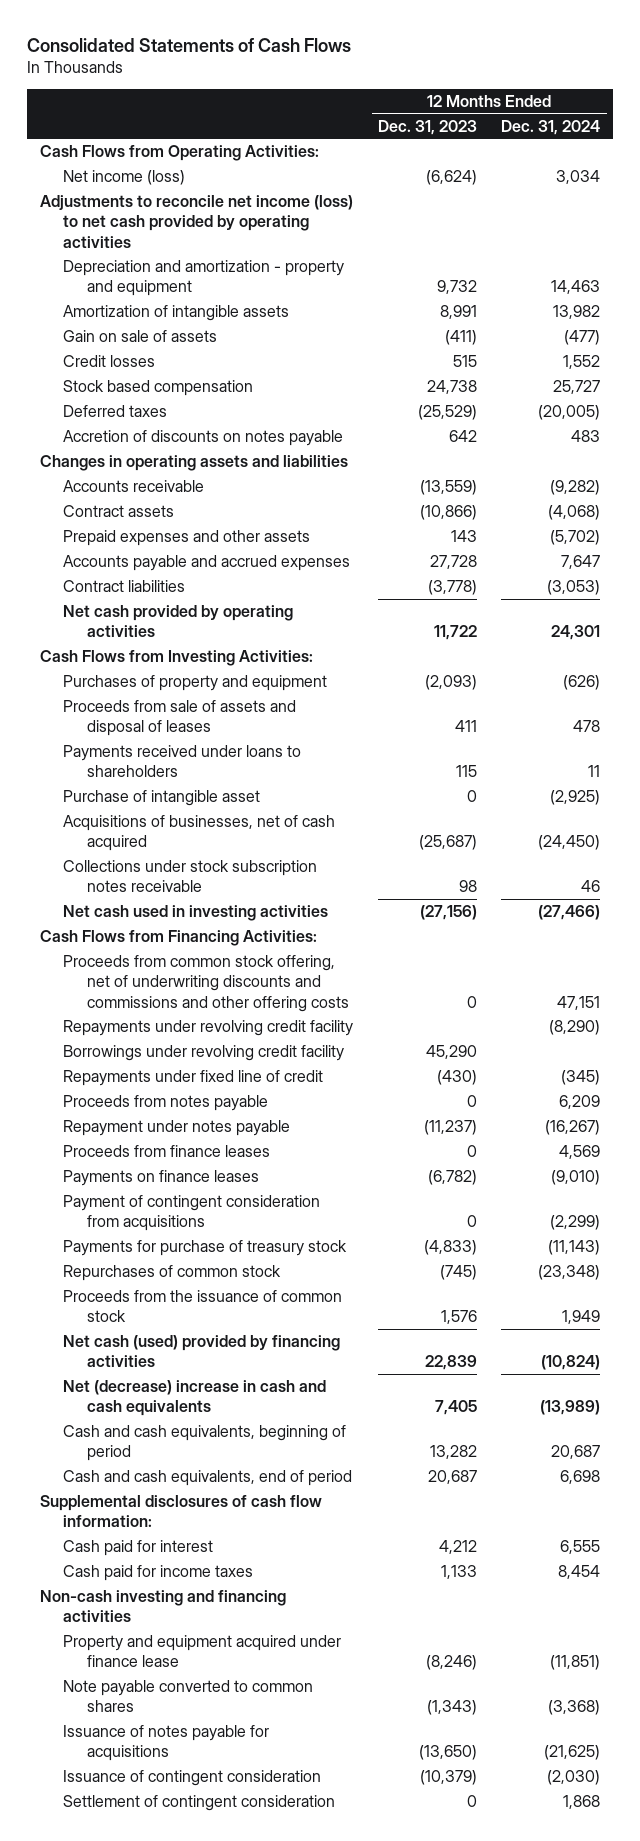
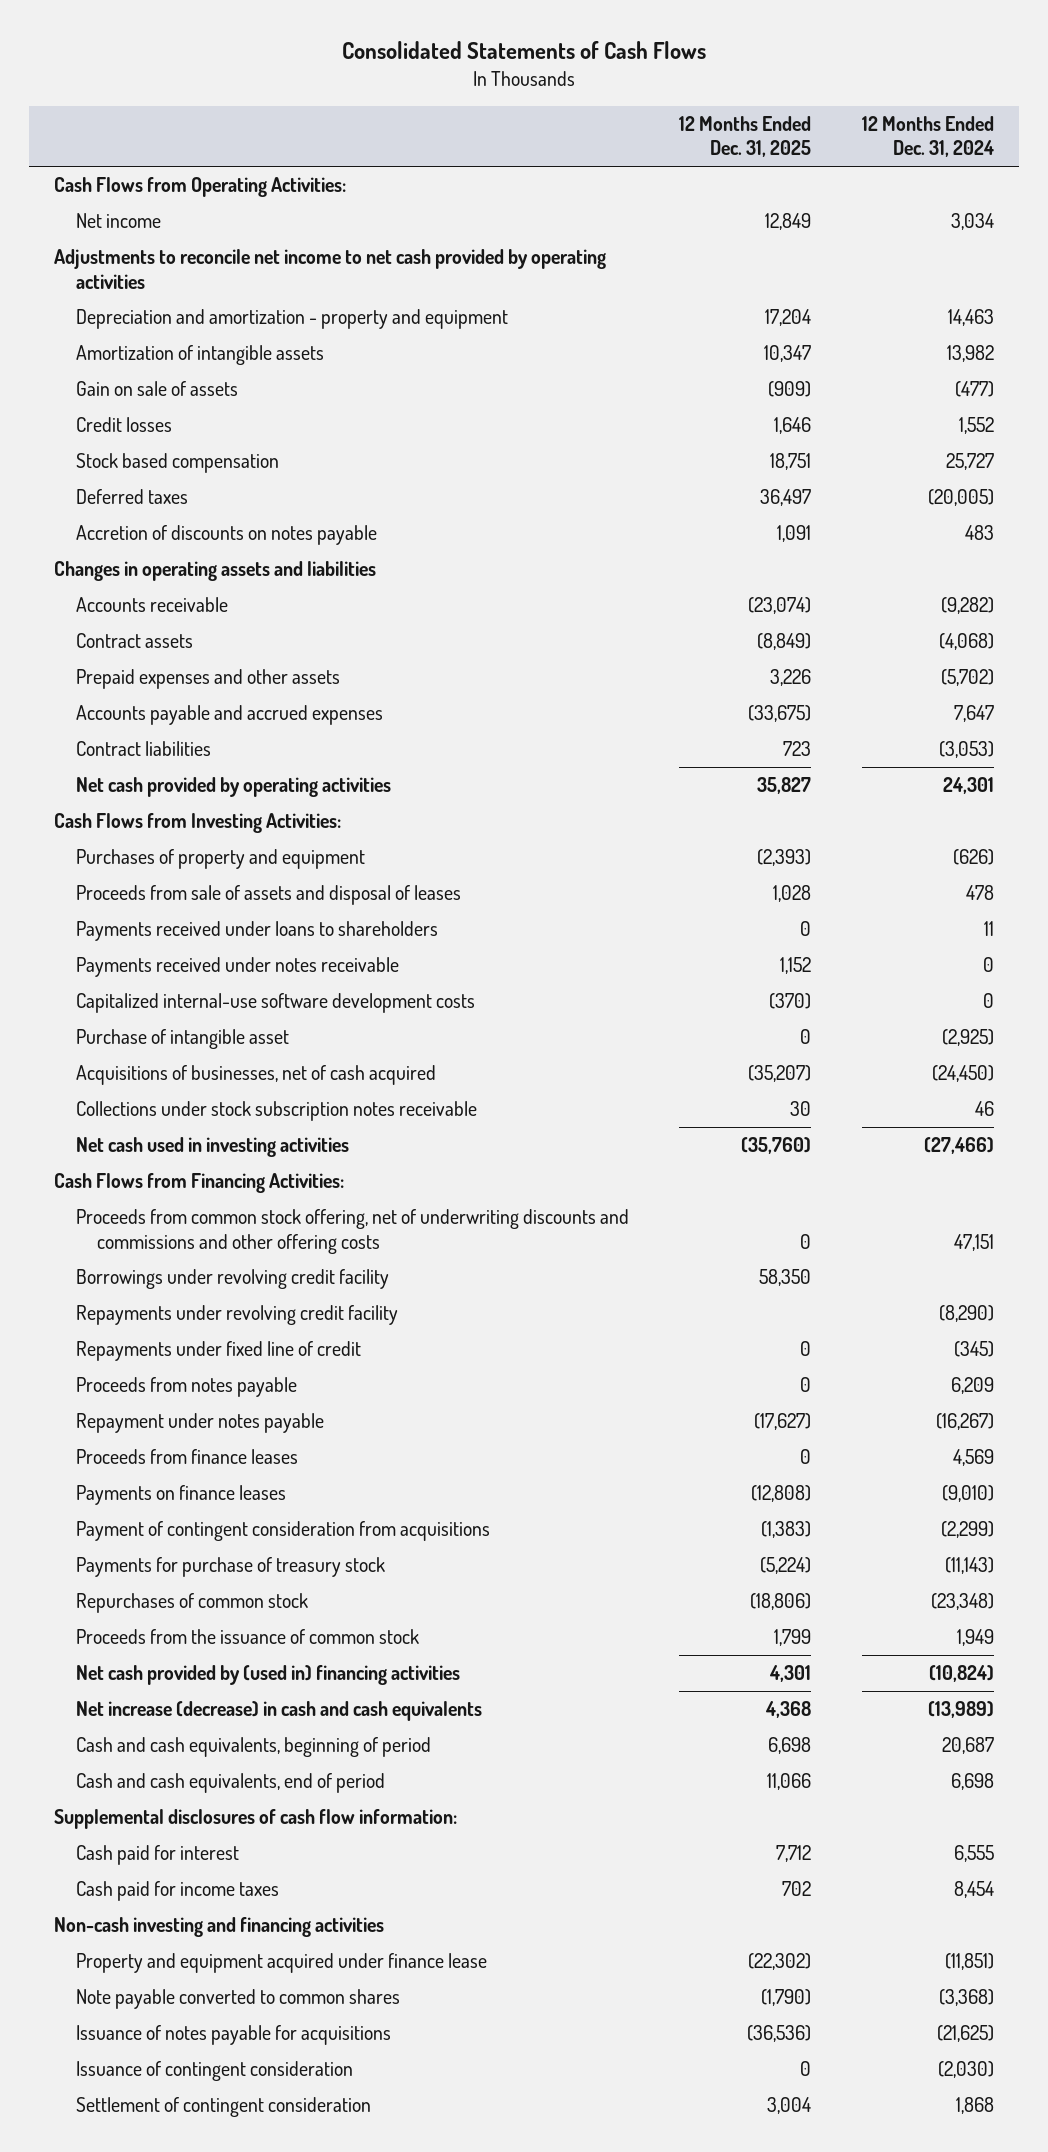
- | 12 Months Ended Dec. 31, 2023 | 12 Months Ended Dec. 31, 2024
+ | 12 Months Ended Dec. 31, 2025 | 12 Months Ended Dec. 31, 2024
- Net income (loss) | (6,624) | 3,034
- Adjustments to reconcile net income (loss) to net cash provided by operating activities
+ Net income | 12,849 | 3,034
+ Adjustments to reconcile net income to net cash provided by operating activities
+ Payments received under notes receivable | 1,152 | 0
+ Capitalized internal-use software development costs | (370) | 0
moved down: Repayments under revolving credit facility | | (8,290)
- Net cash (used) provided by financing activities | 22,839 | (10,824)
- Net (decrease) increase in cash and cash equivalents | 7,405 | (13,989)
+ Net cash provided by (used in) financing activities | 4,301 | (10,824)
+ Net increase (decrease) in cash and cash equivalents | 4,368 | (13,989)

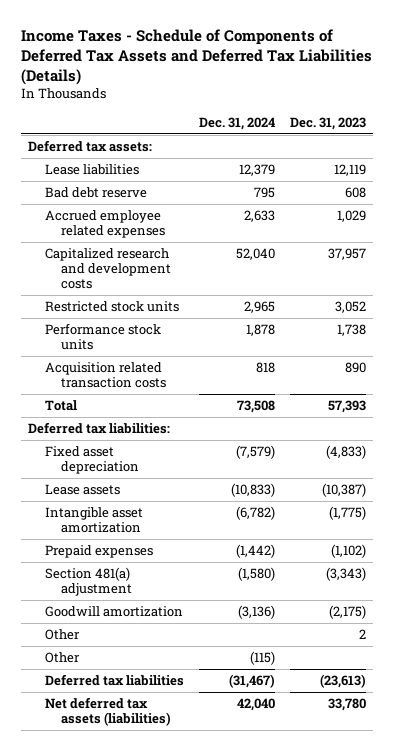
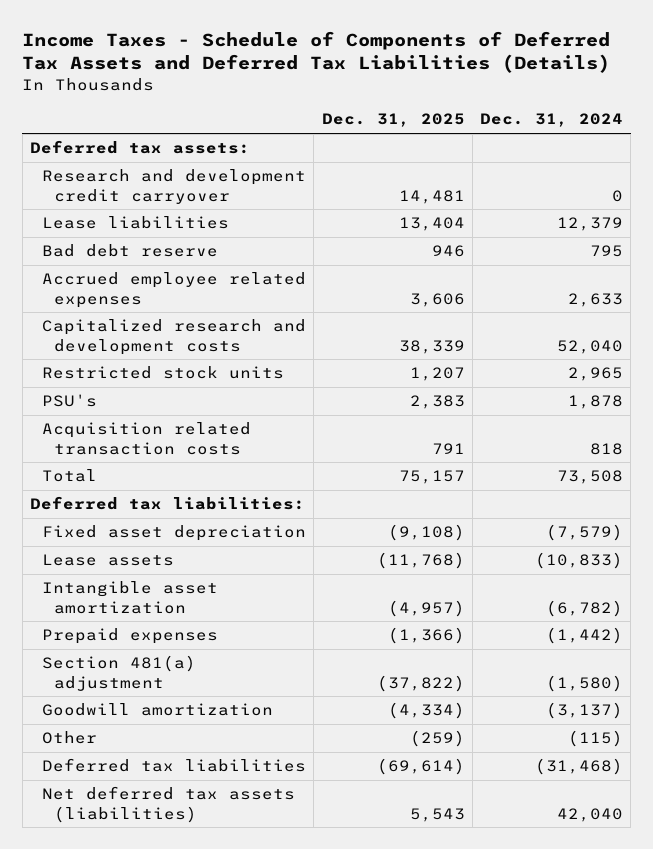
- | Dec. 31, 2024 | Dec. 31, 2023
+ | Dec. 31, 2025 | Dec. 31, 2024
+ Research and development credit carryover | 14,481 | 0
- Performance stock units | 1,878 | 1,738
+ PSU's | 2,383 | 1,878
- Goodwill amortization | (3,136) | (2,175)
- Other | | 2
+ Goodwill amortization | (4,334) | (3,137)
- Deferred tax liabilities | (31,467) | (23,613)
+ Deferred tax liabilities | (69,614) | (31,468)

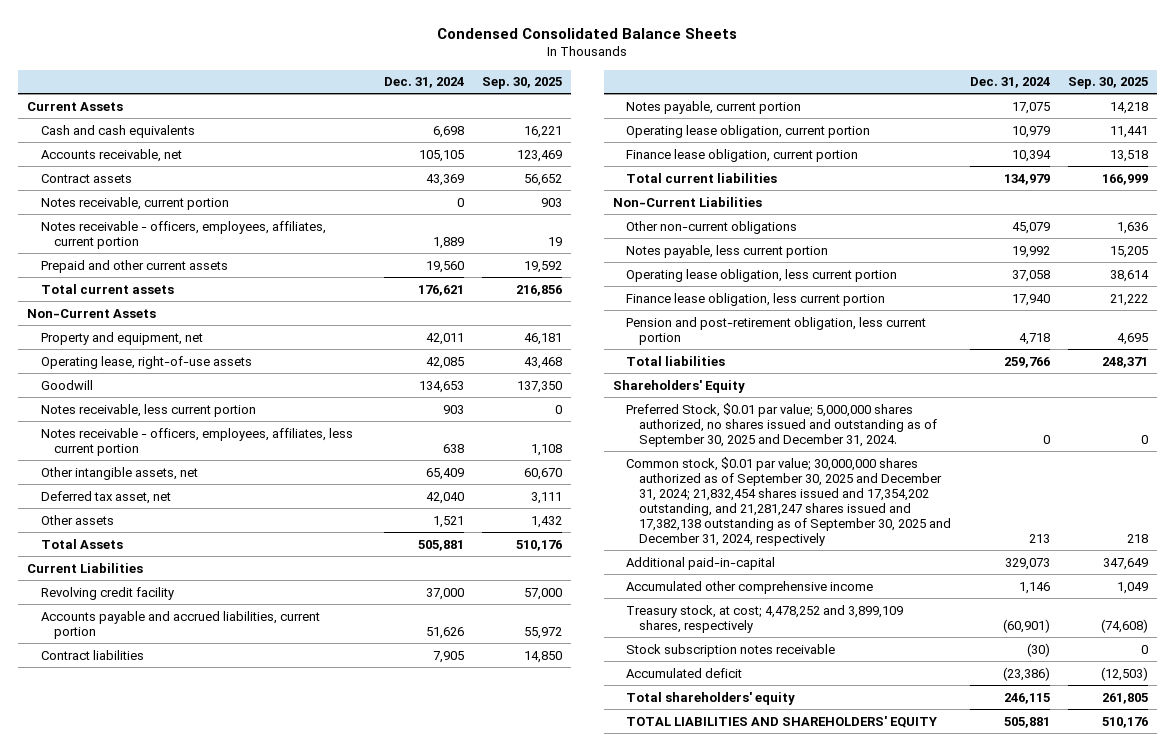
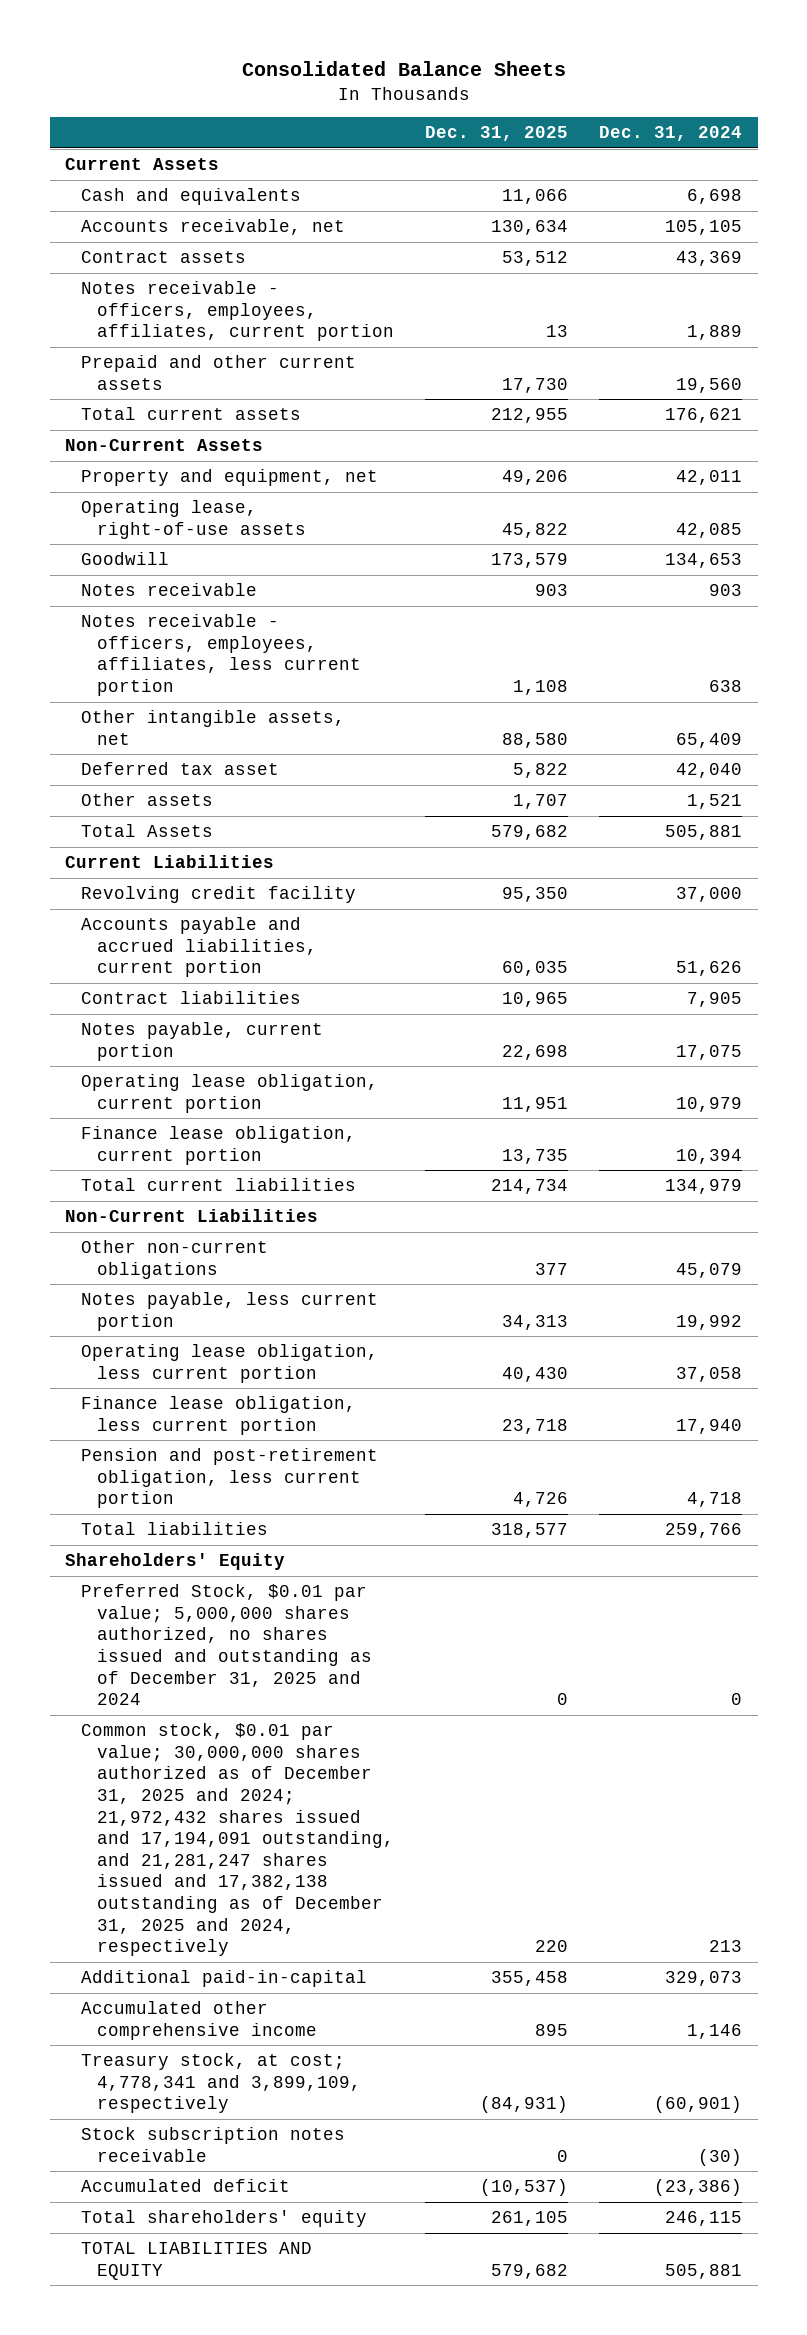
- Condensed Consolidated Balance Sheets
+ Consolidated Balance Sheets
- | Dec. 31, 2024 | Sep. 30, 2025
+ | Dec. 31, 2025 | Dec. 31, 2024
- Cash and cash equivalents | 6,698 | 16,221
+ Cash and equivalents | 11,066 | 6,698
- Notes receivable, current portion | 0 | 903
- Notes receivable, less current portion | 903 | 0
+ Notes receivable | 903 | 903
- Deferred tax asset, net | 42,040 | 3,111
+ Deferred tax asset | 5,822 | 42,040
- Preferred Stock, $0.01 par value; 5,000,000 shares authorized, no shares issued and outstanding as of September 30, 2025 and December 31, 2024. | 0 | 0
- Common stock, $0.01 par value; 30,000,000 shares authorized as of September 30, 2025 and December 31, 2024; 21,832,454 shares issued and 17,354,202 outstanding, and 21,281,247 shares issued and 17,382,138 outstanding as of September 30, 2025 and December 31, 2024, respectively | 213 | 218
+ Preferred Stock, $0.01 par value; 5,000,000 shares authorized, no shares issued and outstanding as of December 31, 2025 and 2024 | 0 | 0
+ Common stock, $0.01 par value; 30,000,000 shares authorized as of December 31, 2025 and 2024; 21,972,432 shares issued and 17,194,091 outstanding, and 21,281,247 shares issued and 17,382,138 outstanding as of December 31, 2025 and 2024, respectively | 220 | 213
- Treasury stock, at cost; 4,478,252 and 3,899,109 shares, respectively | (60,901) | (74,608)
+ Treasury stock, at cost; 4,778,341 and 3,899,109, respectively | (84,931) | (60,901)
- TOTAL LIABILITIES AND SHAREHOLDERS' EQUITY | 505,881 | 510,176
+ TOTAL LIABILITIES AND EQUITY | 579,682 | 505,881

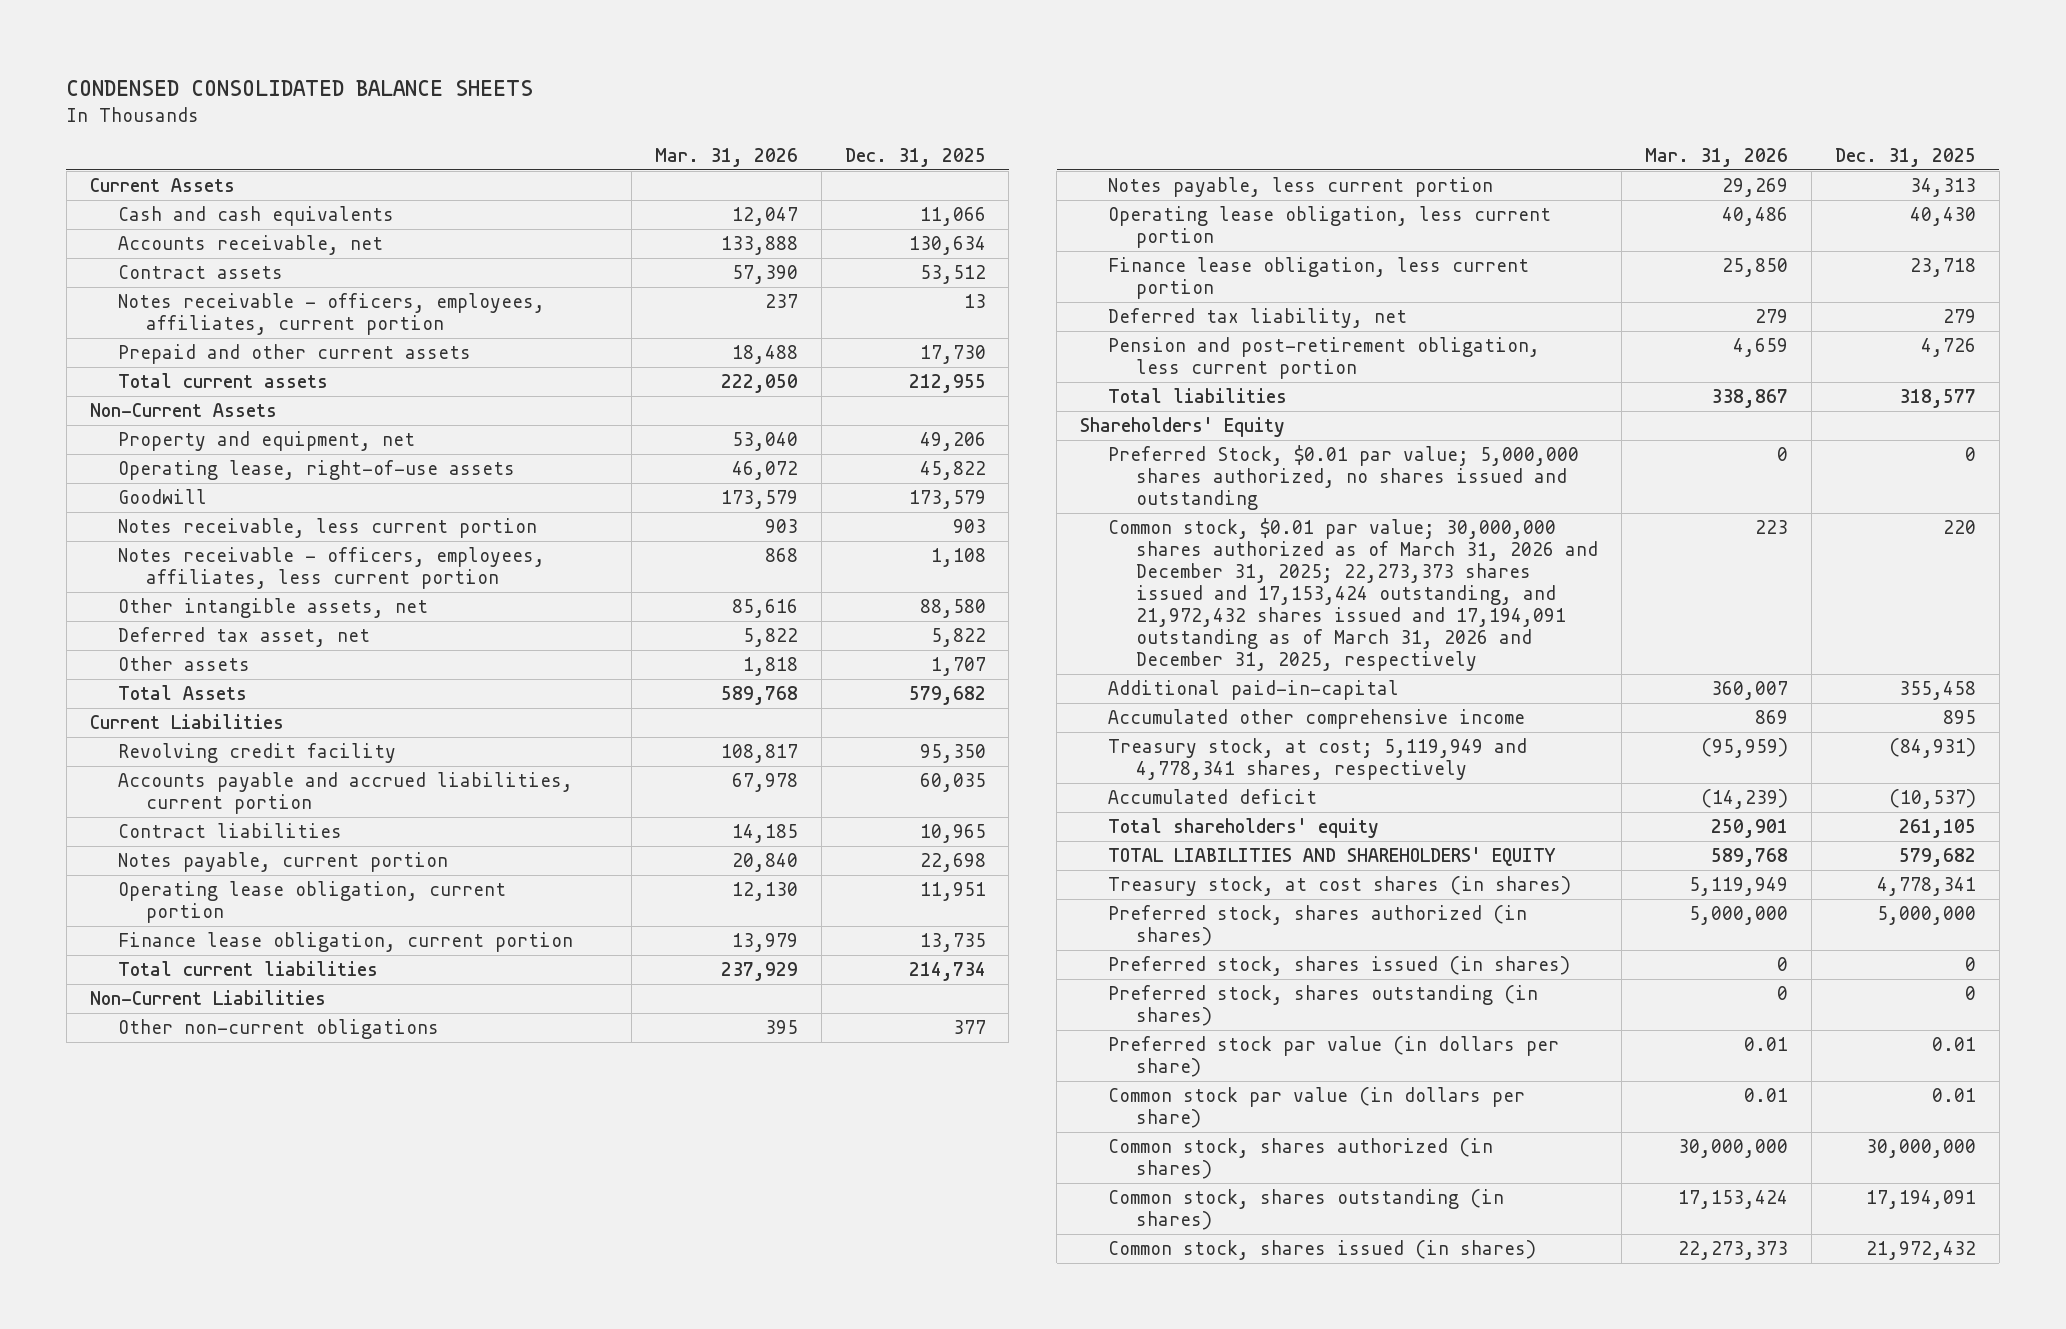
- Consolidated Balance Sheets
+ CONDENSED CONSOLIDATED BALANCE SHEETS
- | Dec. 31, 2025 | Dec. 31, 2024
+ | Mar. 31, 2026 | Dec. 31, 2025
- Cash and equivalents | 11,066 | 6,698
+ Cash and cash equivalents | 12,047 | 11,066
- Notes receivable | 903 | 903
+ Notes receivable, less current portion | 903 | 903
- Deferred tax asset | 5,822 | 42,040
+ Deferred tax asset, net | 5,822 | 5,822
+ Deferred tax liability, net | 279 | 279
- Preferred Stock, $0.01 par value; 5,000,000 shares authorized, no shares issued and outstanding as of December 31, 2025 and 2024 | 0 | 0
- Common stock, $0.01 par value; 30,000,000 shares authorized as of December 31, 2025 and 2024; 21,972,432 shares issued and 17,194,091 outstanding, and 21,281,247 shares issued and 17,382,138 outstanding as of December 31, 2025 and 2024, respectively | 220 | 213
+ Preferred Stock, $0.01 par value; 5,000,000 shares authorized, no shares issued and outstanding | 0 | 0
+ Common stock, $0.01 par value; 30,000,000 shares authorized as of March 31, 2026 and December 31, 2025; 22,273,373 shares issued and 17,153,424 outstanding, and 21,972,432 shares issued and 17,194,091 outstanding as of March 31, 2026 and December 31, 2025, respectively | 223 | 220
- Treasury stock, at cost; 4,778,341 and 3,899,109, respectively | (84,931) | (60,901)
- Stock subscription notes receivable | 0 | (30)
+ Treasury stock, at cost; 5,119,949 and 4,778,341 shares, respectively | (95,959) | (84,931)
- TOTAL LIABILITIES AND EQUITY | 579,682 | 505,881
+ TOTAL LIABILITIES AND SHAREHOLDERS' EQUITY | 589,768 | 579,682
+ Treasury stock, at cost shares (in shares) | 5,119,949 | 4,778,341
+ Preferred stock, shares authorized (in shares) | 5,000,000 | 5,000,000
+ Preferred stock, shares issued (in shares) | 0 | 0
+ Preferred stock, shares outstanding (in shares) | 0 | 0
+ Preferred stock par value (in dollars per share) | 0.01 | 0.01
+ Common stock par value (in dollars per share) | 0.01 | 0.01
+ Common stock, shares authorized (in shares) | 30,000,000 | 30,000,000
+ Common stock, shares outstanding (in shares) | 17,153,424 | 17,194,091
+ Common stock, shares issued (in shares) | 22,273,373 | 21,972,432

